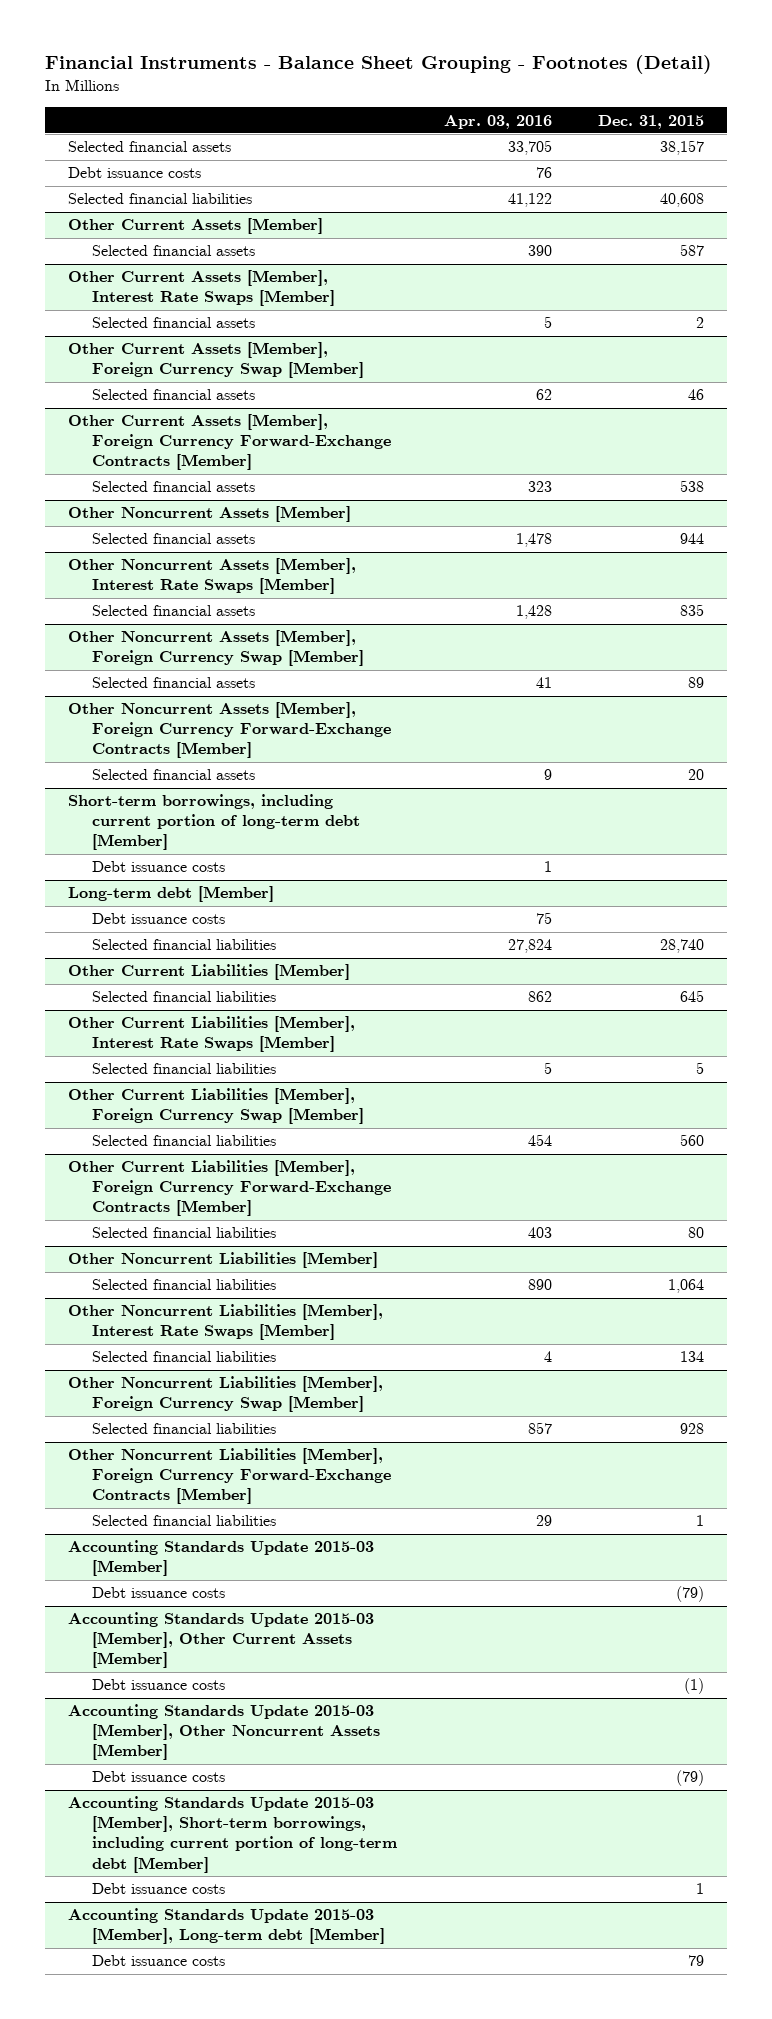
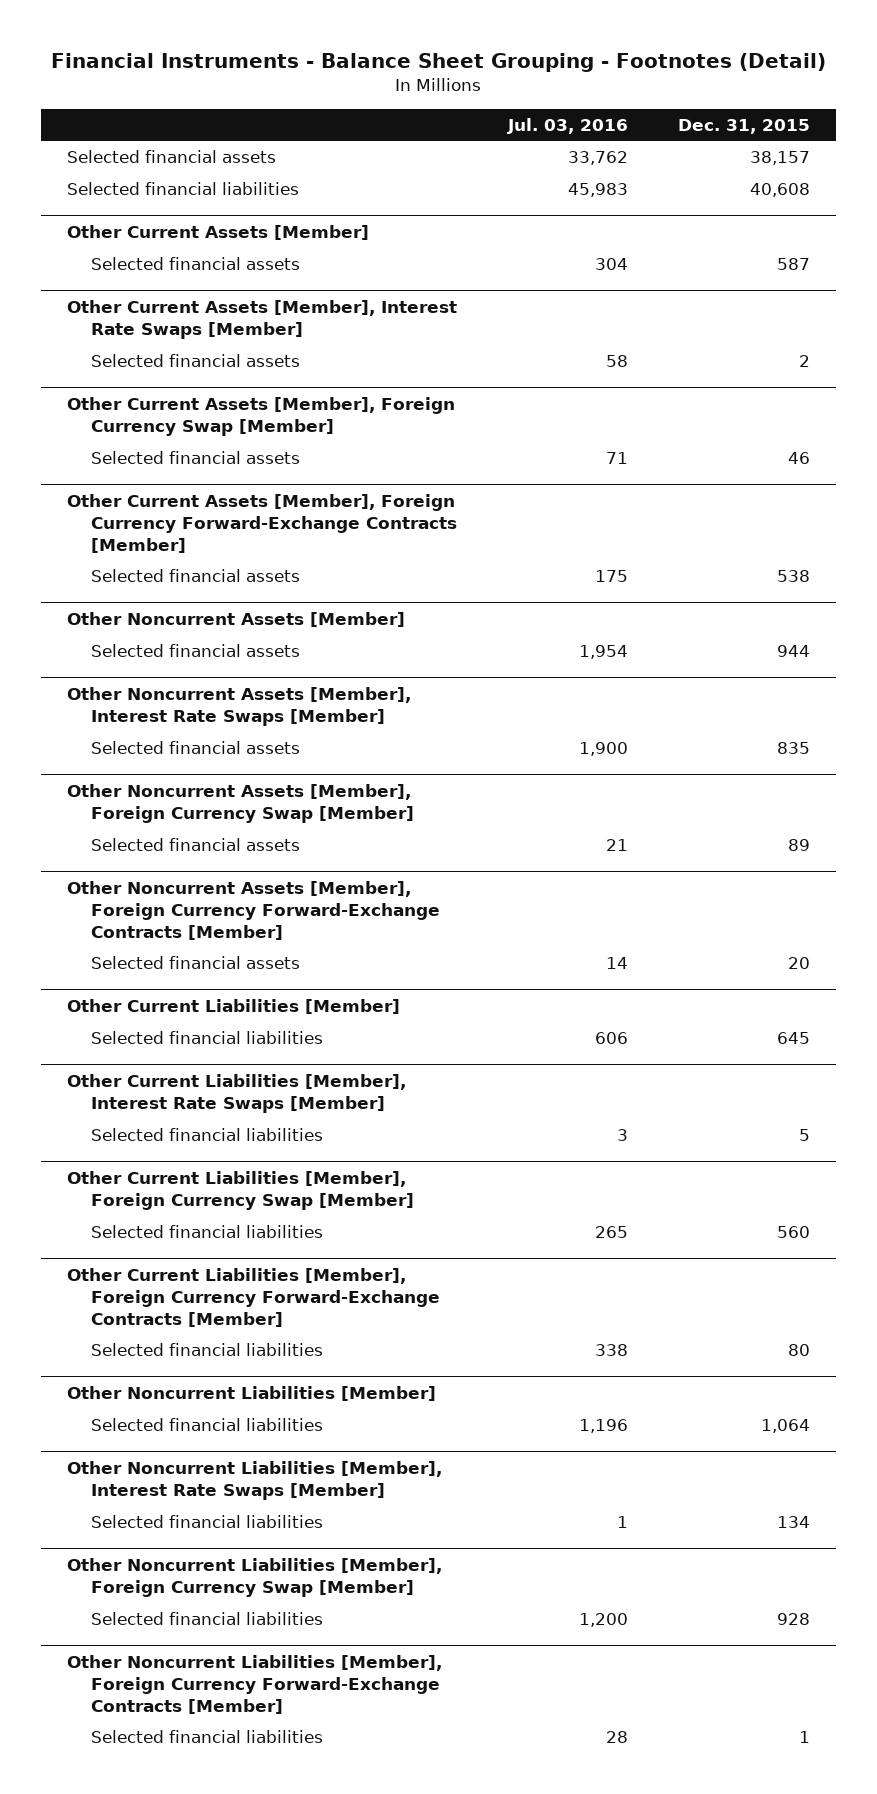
- | Apr. 03, 2016 | Dec. 31, 2015
+ | Jul. 03, 2016 | Dec. 31, 2015
- Debt issuance costs | 76 |
- Short-term borrowings, including current portion of long-term debt [Member]
- Debt issuance costs | 1 |
- Long-term debt [Member]
- Debt issuance costs | 75 |
- Selected financial liabilities | 27,824 | 28,740
- Accounting Standards Update 2015-03 [Member]
- Debt issuance costs | | (79)
- Accounting Standards Update 2015-03 [Member], Other Current Assets [Member]
- Debt issuance costs | | (1)
- Accounting Standards Update 2015-03 [Member], Other Noncurrent Assets [Member]
- Debt issuance costs | | (79)
- Accounting Standards Update 2015-03 [Member], Short-term borrowings, including current portion of long-term debt [Member]
- Debt issuance costs | | 1
- Accounting Standards Update 2015-03 [Member], Long-term debt [Member]
- Debt issuance costs | | 79

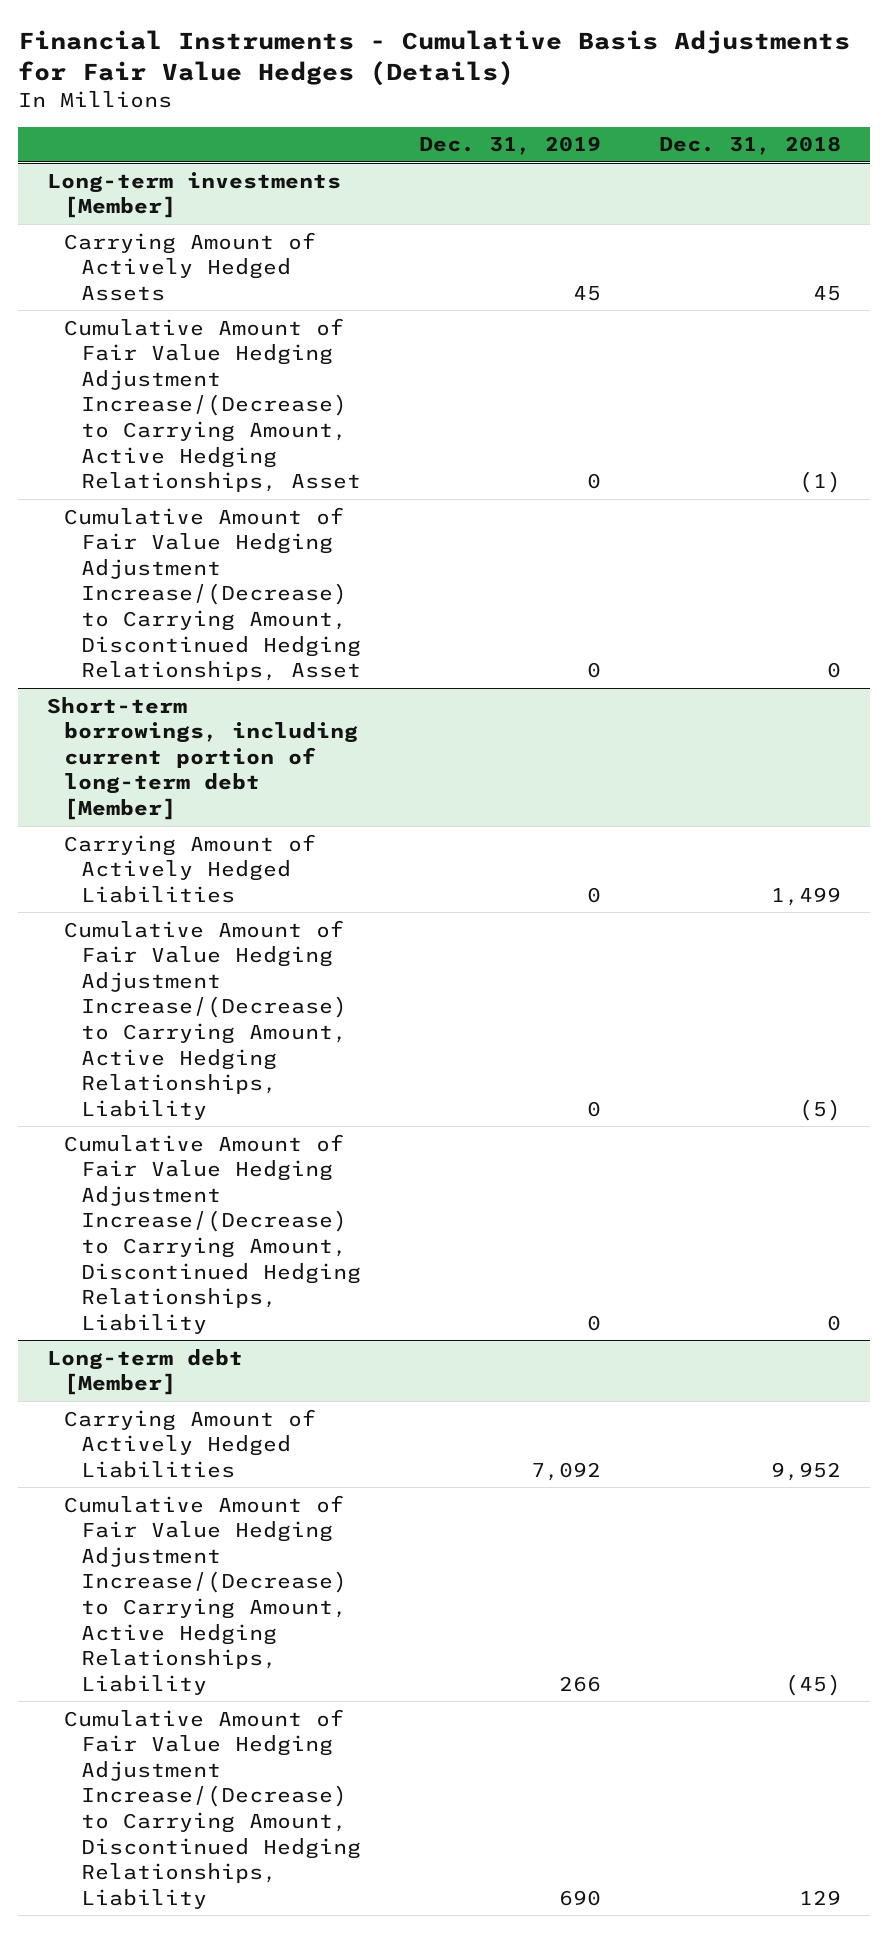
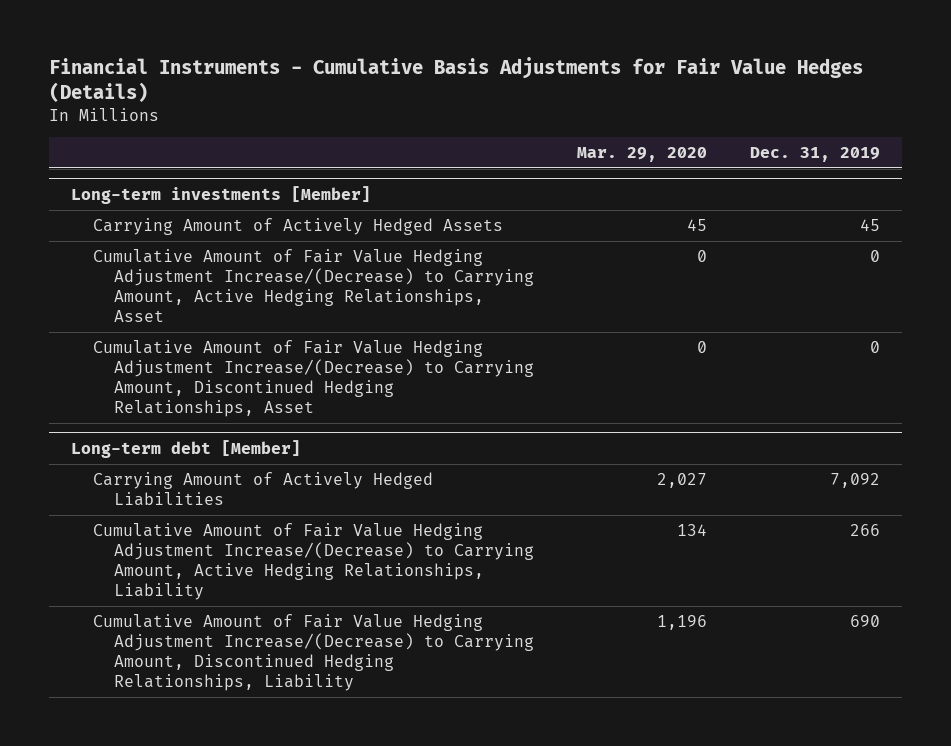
- | Dec. 31, 2019 | Dec. 31, 2018
+ | Mar. 29, 2020 | Dec. 31, 2019
- Short-term borrowings, including current portion of long-term debt [Member]
- Carrying Amount of Actively Hedged Liabilities | 0 | 1,499
- Cumulative Amount of Fair Value Hedging Adjustment Increase/(Decrease) to Carrying Amount, Active Hedging Relationships, Liability | 0 | (5)
- Cumulative Amount of Fair Value Hedging Adjustment Increase/(Decrease) to Carrying Amount, Discontinued Hedging Relationships, Liability | 0 | 0

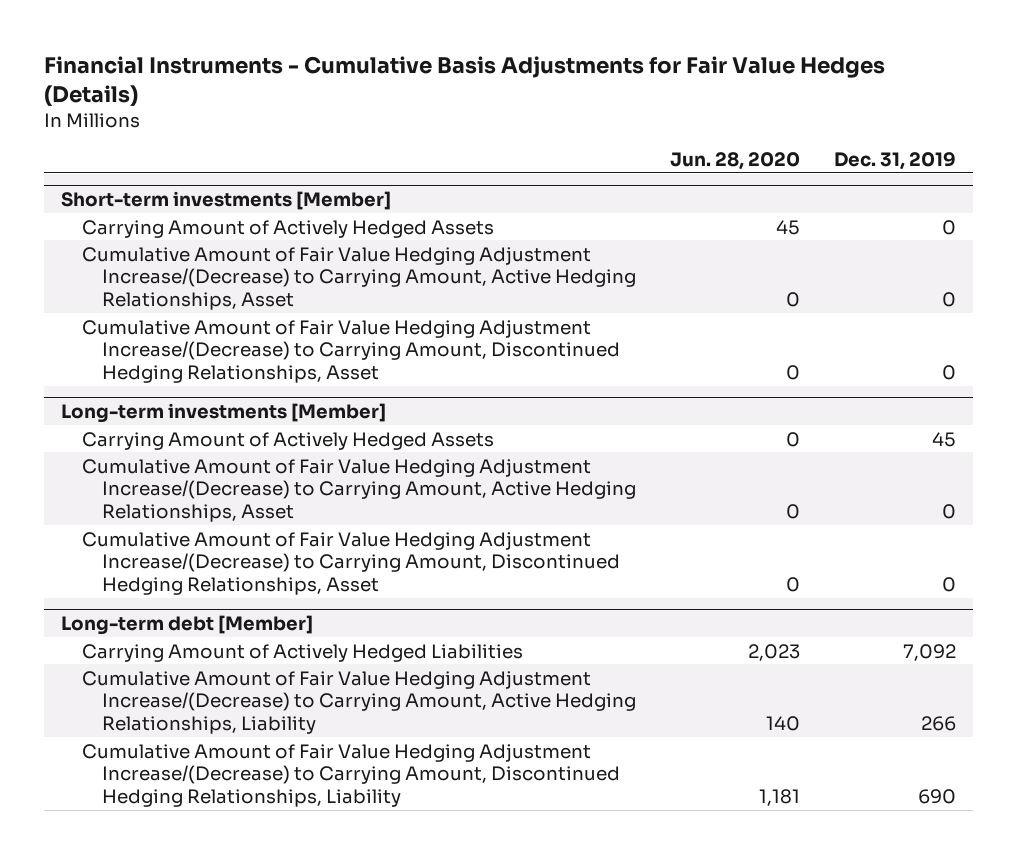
- | Mar. 29, 2020 | Dec. 31, 2019
+ | Jun. 28, 2020 | Dec. 31, 2019
+ Short-term investments [Member]
+ Carrying Amount of Actively Hedged Assets | 45 | 0
+ Cumulative Amount of Fair Value Hedging Adjustment Increase/(Decrease) to Carrying Amount, Active Hedging Relationships, Asset | 0 | 0
+ Cumulative Amount of Fair Value Hedging Adjustment Increase/(Decrease) to Carrying Amount, Discontinued Hedging Relationships, Asset | 0 | 0

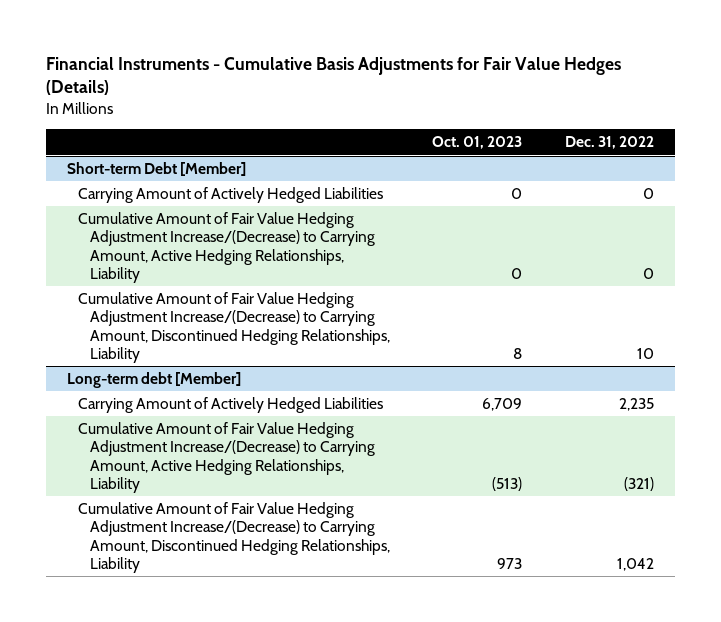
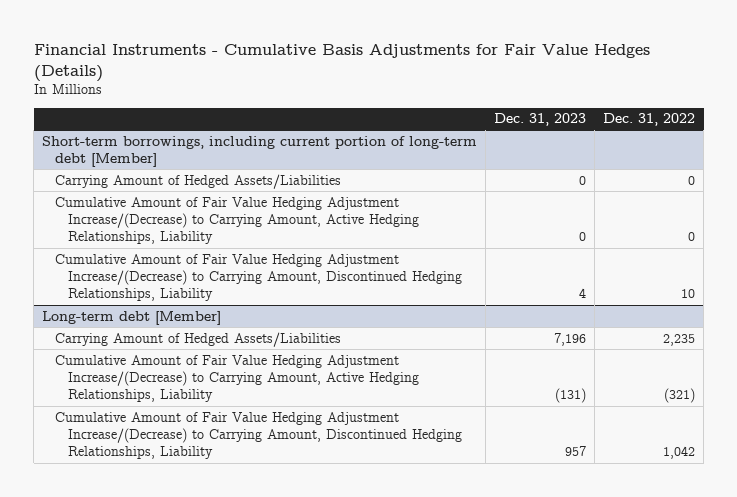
- | Oct. 01, 2023 | Dec. 31, 2022
+ | Dec. 31, 2023 | Dec. 31, 2022
- Short-term Debt [Member]
- Carrying Amount of Actively Hedged Liabilities | 0 | 0
+ Short-term borrowings, including current portion of long-term debt [Member]
+ Carrying Amount of Hedged Assets/Liabilities | 0 | 0
@ Long-term debt [Member]
- Carrying Amount of Actively Hedged Liabilities | 6,709 | 2,235
+ Carrying Amount of Hedged Assets/Liabilities | 7,196 | 2,235

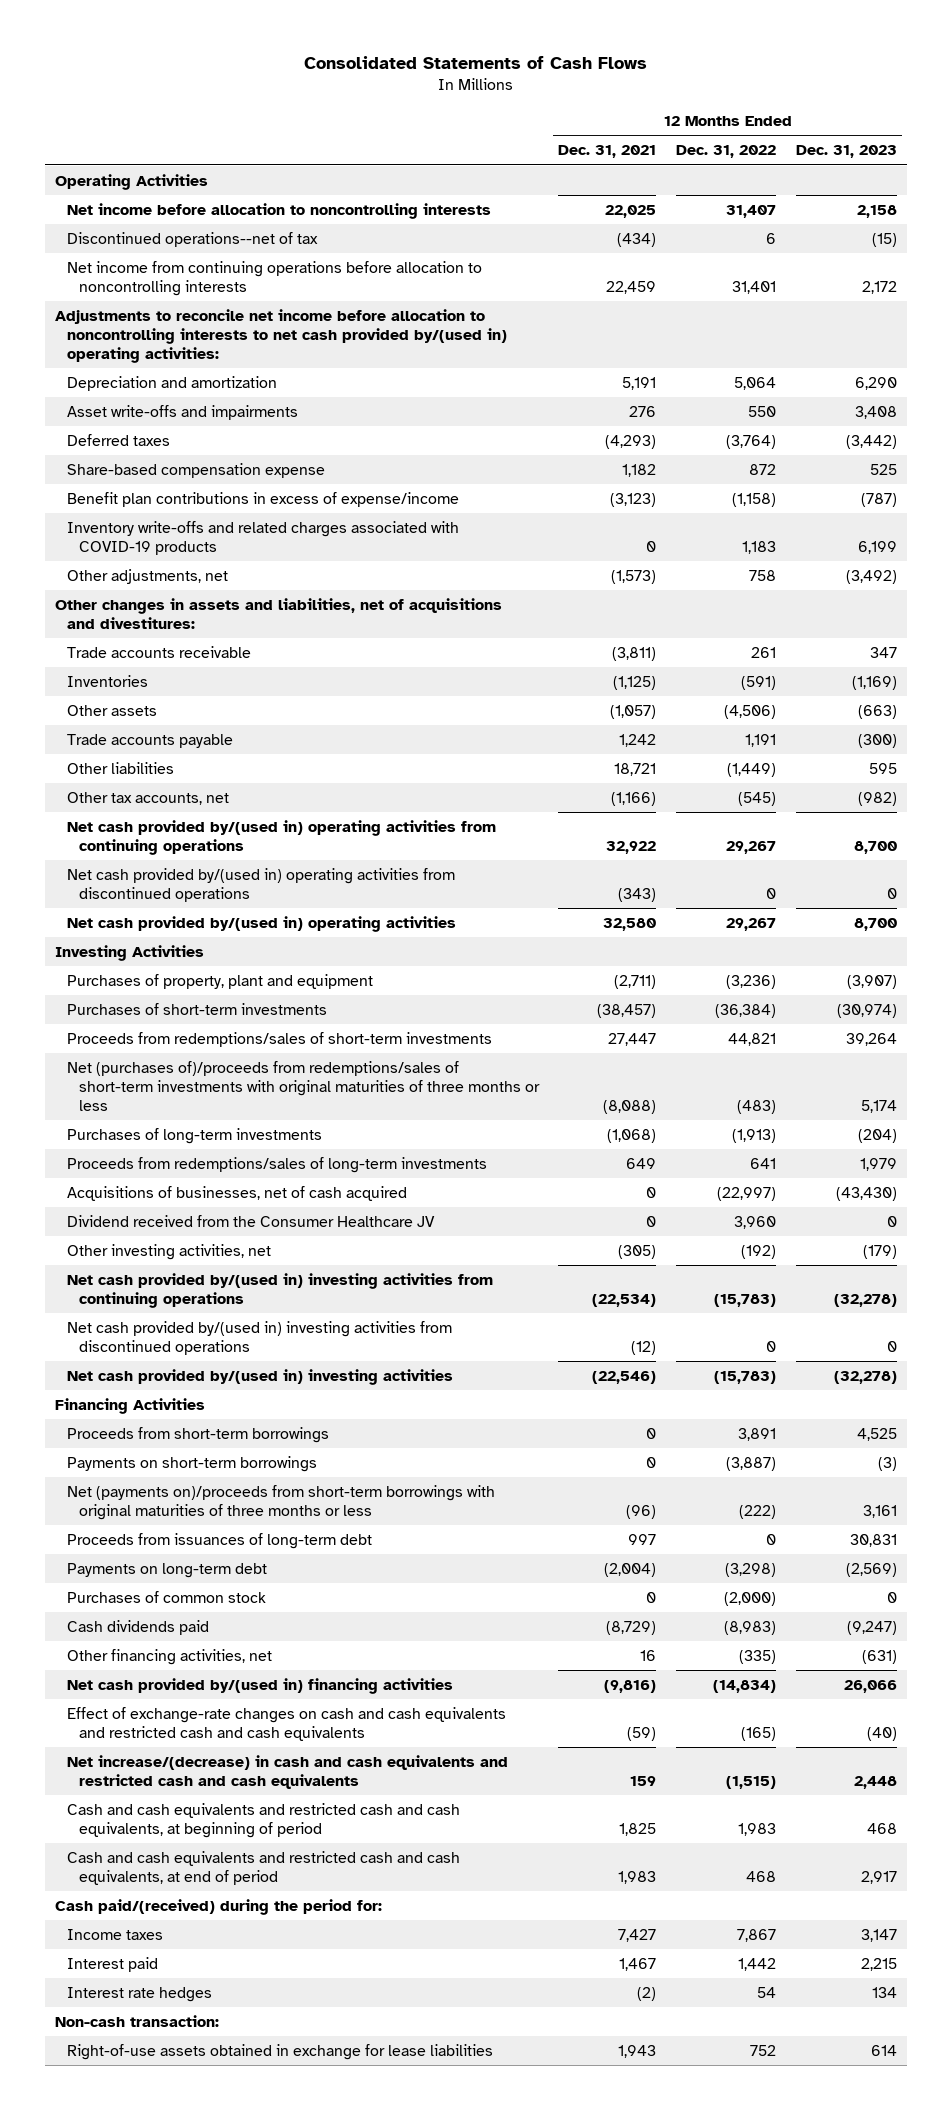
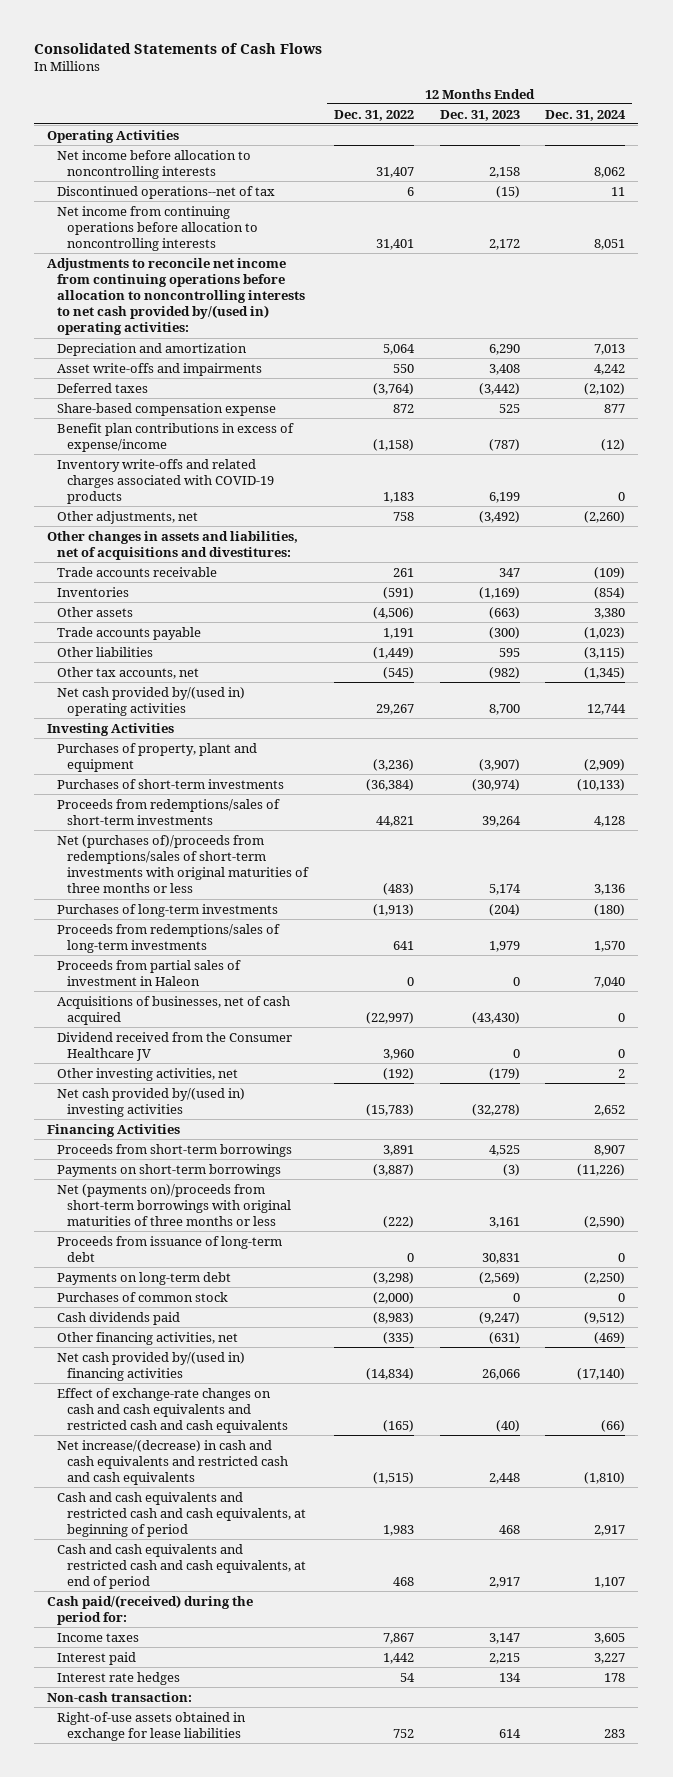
- | 12 Months Ended Dec. 31, 2021 | 12 Months Ended Dec. 31, 2022 | 12 Months Ended Dec. 31, 2023
+ | 12 Months Ended Dec. 31, 2022 | 12 Months Ended Dec. 31, 2023 | 12 Months Ended Dec. 31, 2024
- Adjustments to reconcile net income before allocation to noncontrolling interests to net cash provided by/(used in) operating activities:
+ Adjustments to reconcile net income from continuing operations before allocation to noncontrolling interests to net cash provided by/(used in) operating activities:
- Net cash provided by/(used in) operating activities from continuing operations | 32,922 | 29,267 | 8,700
- Net cash provided by/(used in) operating activities from discontinued operations | (343) | 0 | 0
+ Proceeds from partial sales of investment in Haleon | 0 | 0 | 7,040
- Net cash provided by/(used in) investing activities from continuing operations | (22,534) | (15,783) | (32,278)
- Net cash provided by/(used in) investing activities from discontinued operations | (12) | 0 | 0
- Proceeds from issuances of long-term debt | 997 | 0 | 30,831
+ Proceeds from issuance of long-term debt | 0 | 30,831 | 0

